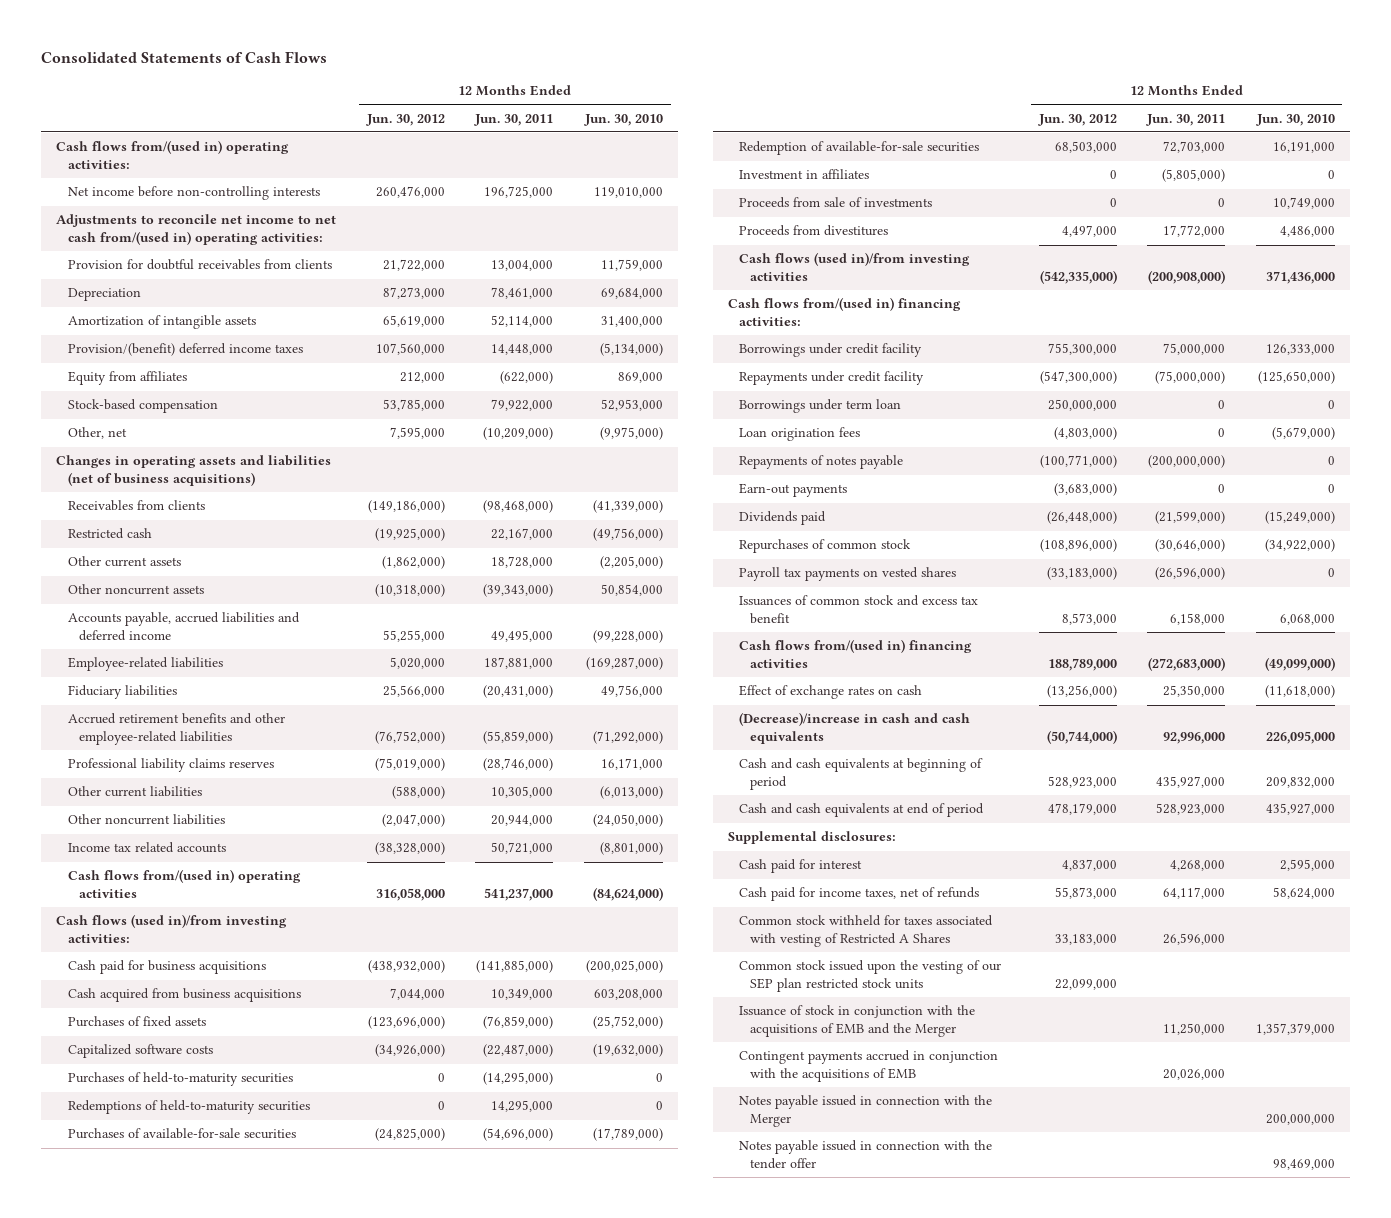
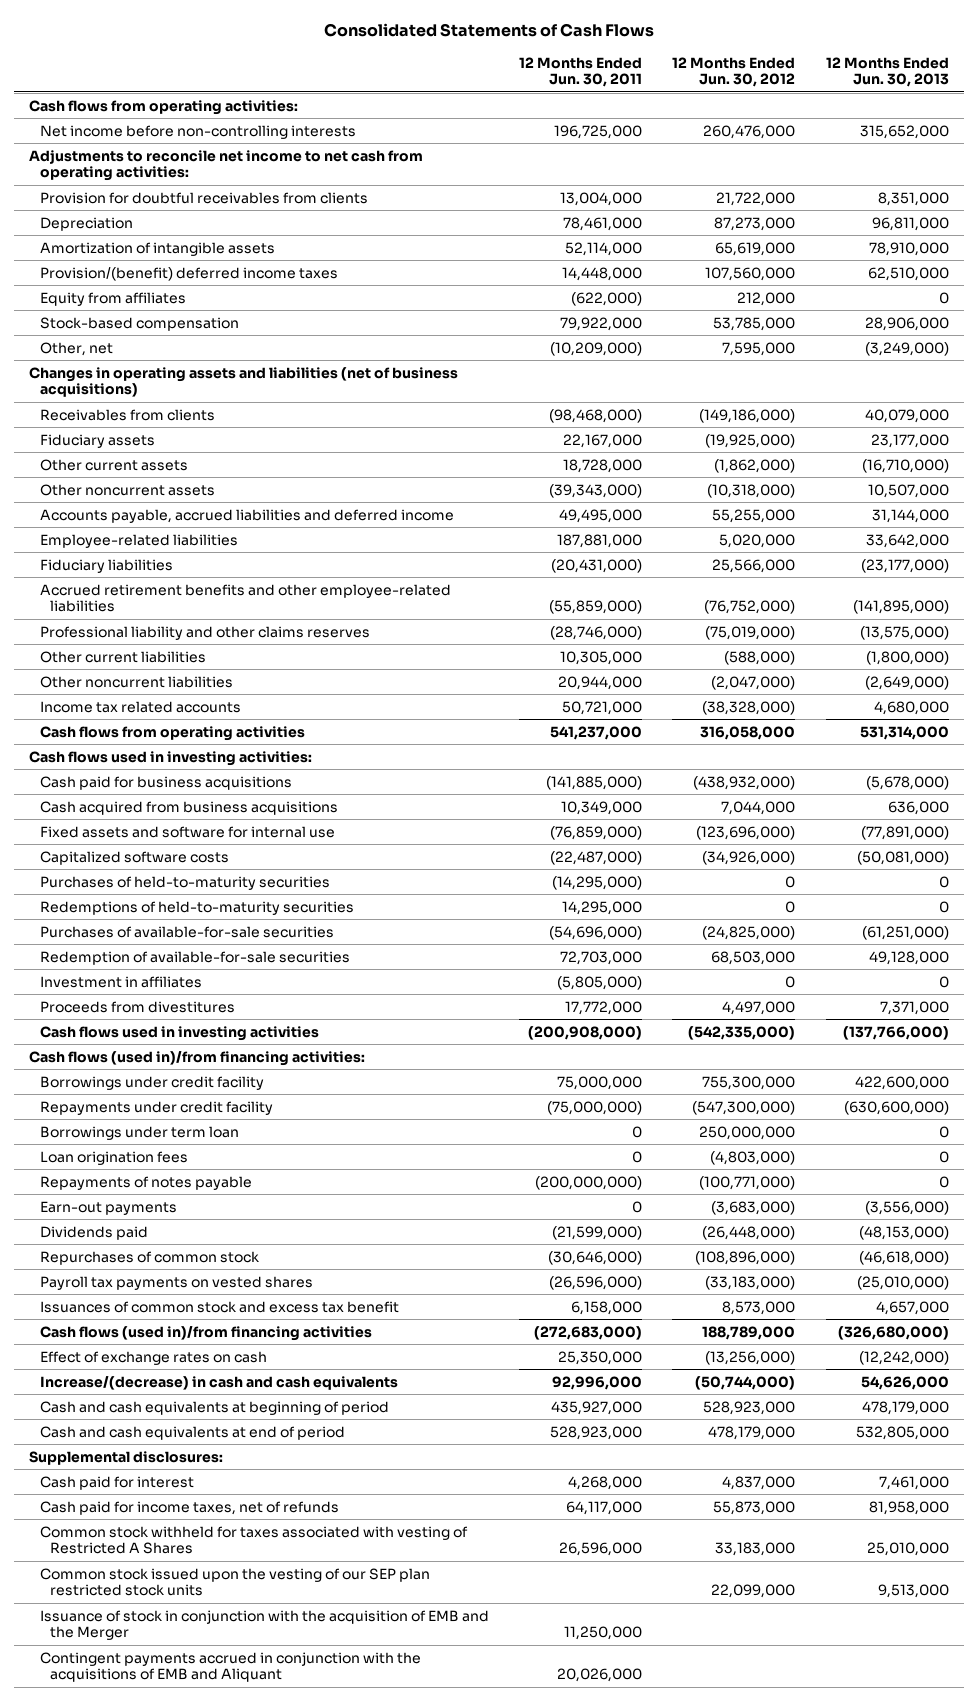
- | 12 Months Ended Jun. 30, 2012 | 12 Months Ended Jun. 30, 2011 | 12 Months Ended Jun. 30, 2010
+ | 12 Months Ended Jun. 30, 2011 | 12 Months Ended Jun. 30, 2012 | 12 Months Ended Jun. 30, 2013
- Cash flows from/(used in) operating activities:
+ Cash flows from operating activities:
- Adjustments to reconcile net income to net cash from/(used in) operating activities:
+ Adjustments to reconcile net income to net cash from operating activities:
- Restricted cash | (19,925,000) | 22,167,000 | (49,756,000)
+ Fiduciary assets | 22,167,000 | (19,925,000) | 23,177,000
- Professional liability claims reserves | (75,019,000) | (28,746,000) | 16,171,000
+ Professional liability and other claims reserves | (28,746,000) | (75,019,000) | (13,575,000)
- Cash flows from/(used in) operating activities | 316,058,000 | 541,237,000 | (84,624,000)
- Cash flows (used in)/from investing activities:
+ Cash flows from operating activities | 541,237,000 | 316,058,000 | 531,314,000
+ Cash flows used in investing activities:
- Purchases of fixed assets | (123,696,000) | (76,859,000) | (25,752,000)
+ Fixed assets and software for internal use | (76,859,000) | (123,696,000) | (77,891,000)
- Proceeds from sale of investments | 0 | 0 | 10,749,000
- Cash flows (used in)/from investing activities | (542,335,000) | (200,908,000) | 371,436,000
- Cash flows from/(used in) financing activities:
+ Cash flows used in investing activities | (200,908,000) | (542,335,000) | (137,766,000)
+ Cash flows (used in)/from financing activities:
- Cash flows from/(used in) financing activities | 188,789,000 | (272,683,000) | (49,099,000)
+ Cash flows (used in)/from financing activities | (272,683,000) | 188,789,000 | (326,680,000)
- (Decrease)/increase in cash and cash equivalents | (50,744,000) | 92,996,000 | 226,095,000
+ Increase/(decrease) in cash and cash equivalents | 92,996,000 | (50,744,000) | 54,626,000
- Issuance of stock in conjunction with the acquisitions of EMB and the Merger | | 11,250,000 | 1,357,379,000
- Contingent payments accrued in conjunction with the acquisitions of EMB | | 20,026,000 |
- Notes payable issued in connection with the Merger | | | 200,000,000
- Notes payable issued in connection with the tender offer | | | 98,469,000
+ Issuance of stock in conjunction with the acquisition of EMB and the Merger | 11,250,000 | |
+ Contingent payments accrued in conjunction with the acquisitions of EMB and Aliquant | 20,026,000 | |

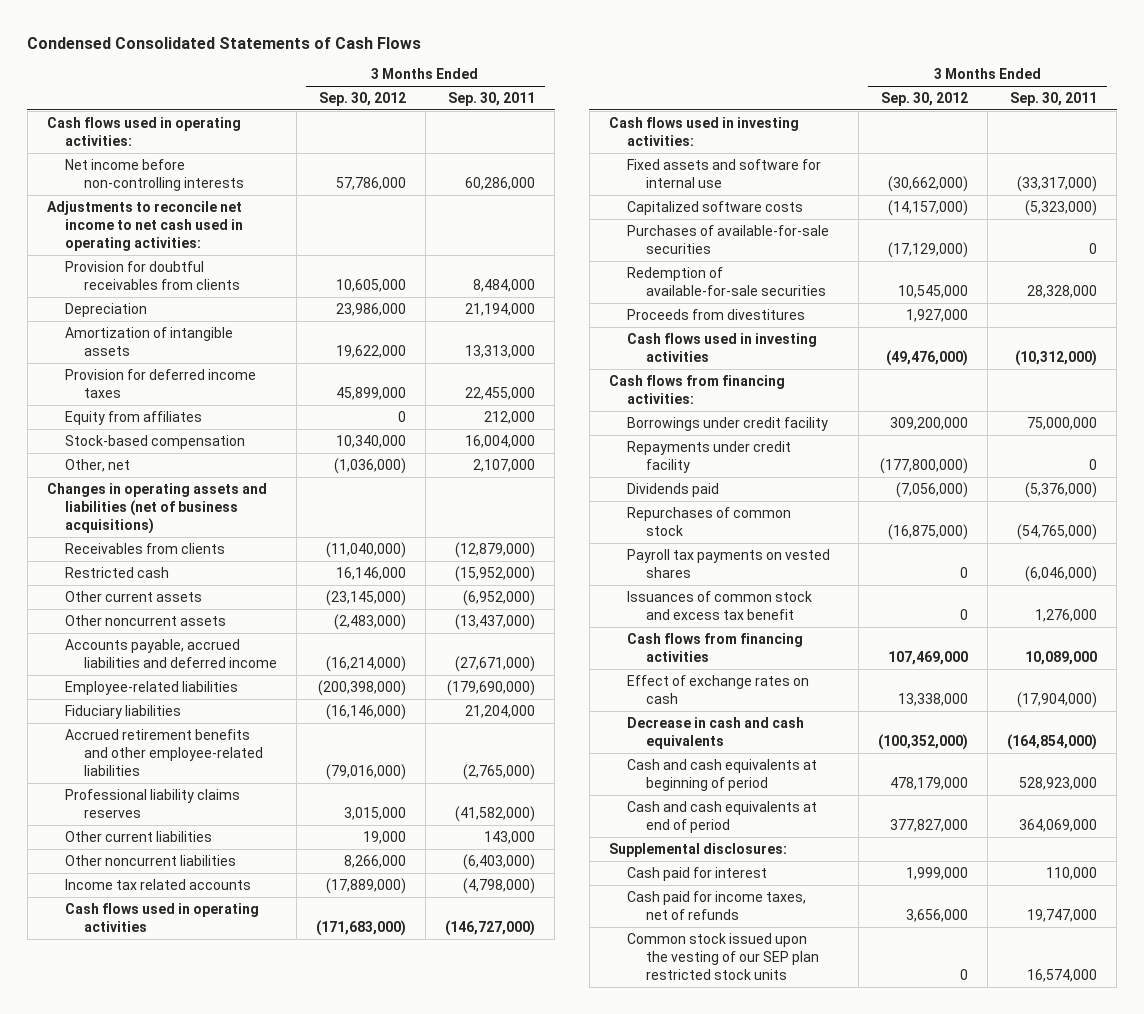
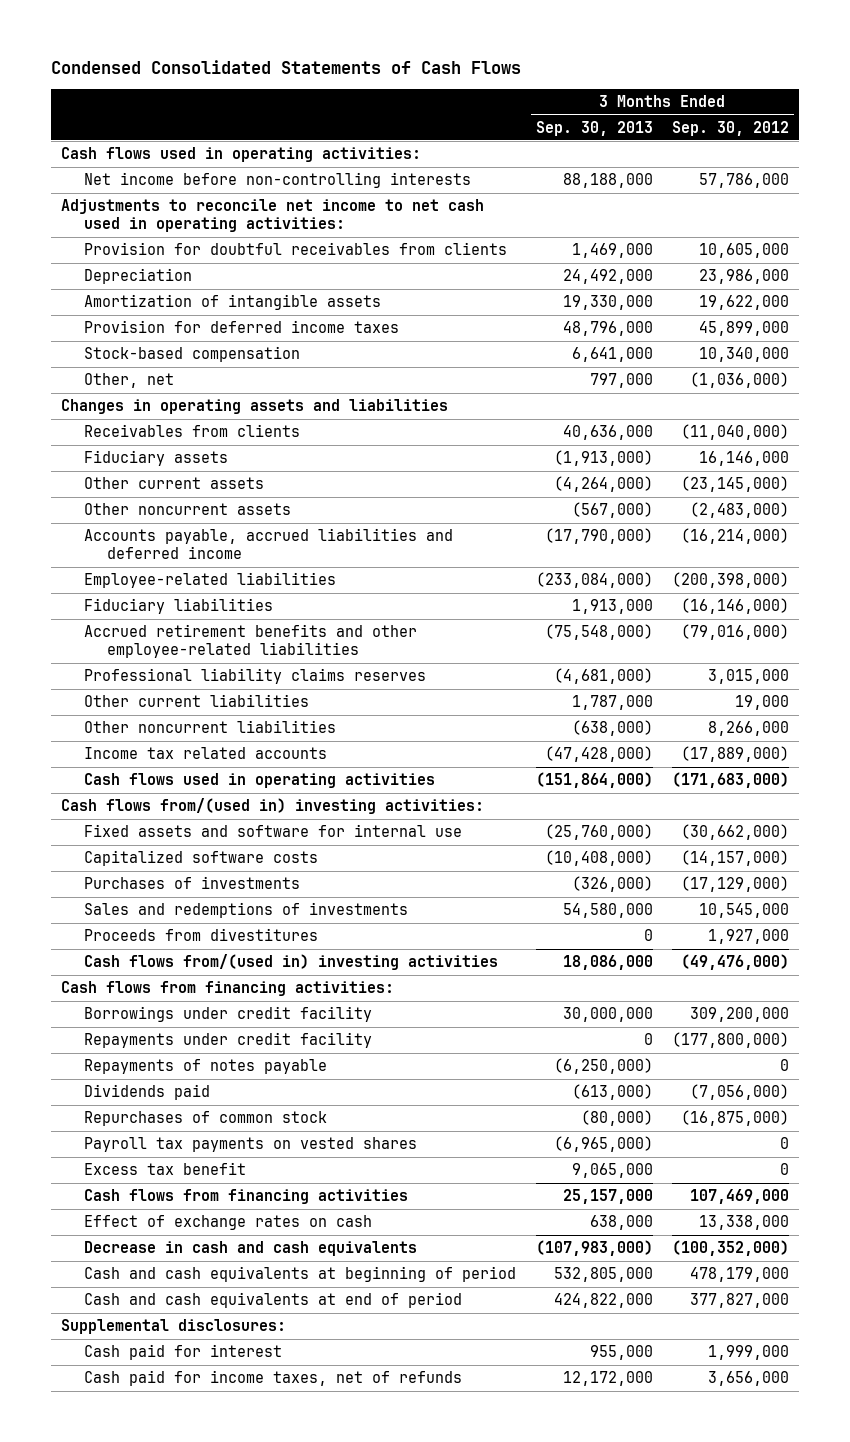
- | 3 Months Ended Sep. 30, 2012 | 3 Months Ended Sep. 30, 2011
+ | 3 Months Ended Sep. 30, 2013 | 3 Months Ended Sep. 30, 2012
- Equity from affiliates | 0 | 212,000
- Changes in operating assets and liabilities (net of business acquisitions)
+ Changes in operating assets and liabilities
- Restricted cash | 16,146,000 | (15,952,000)
+ Fiduciary assets | (1,913,000) | 16,146,000
- Cash flows used in investing activities:
+ Cash flows from/(used in) investing activities:
- Purchases of available-for-sale securities | (17,129,000) | 0
- Redemption of available-for-sale securities | 10,545,000 | 28,328,000
+ Purchases of investments | (326,000) | (17,129,000)
+ Sales and redemptions of investments | 54,580,000 | 10,545,000
- Cash flows used in investing activities | (49,476,000) | (10,312,000)
+ Cash flows from/(used in) investing activities | 18,086,000 | (49,476,000)
+ Repayments of notes payable | (6,250,000) | 0
- Issuances of common stock and excess tax benefit | 0 | 1,276,000
+ Excess tax benefit | 9,065,000 | 0
- Common stock issued upon the vesting of our SEP plan restricted stock units | 0 | 16,574,000

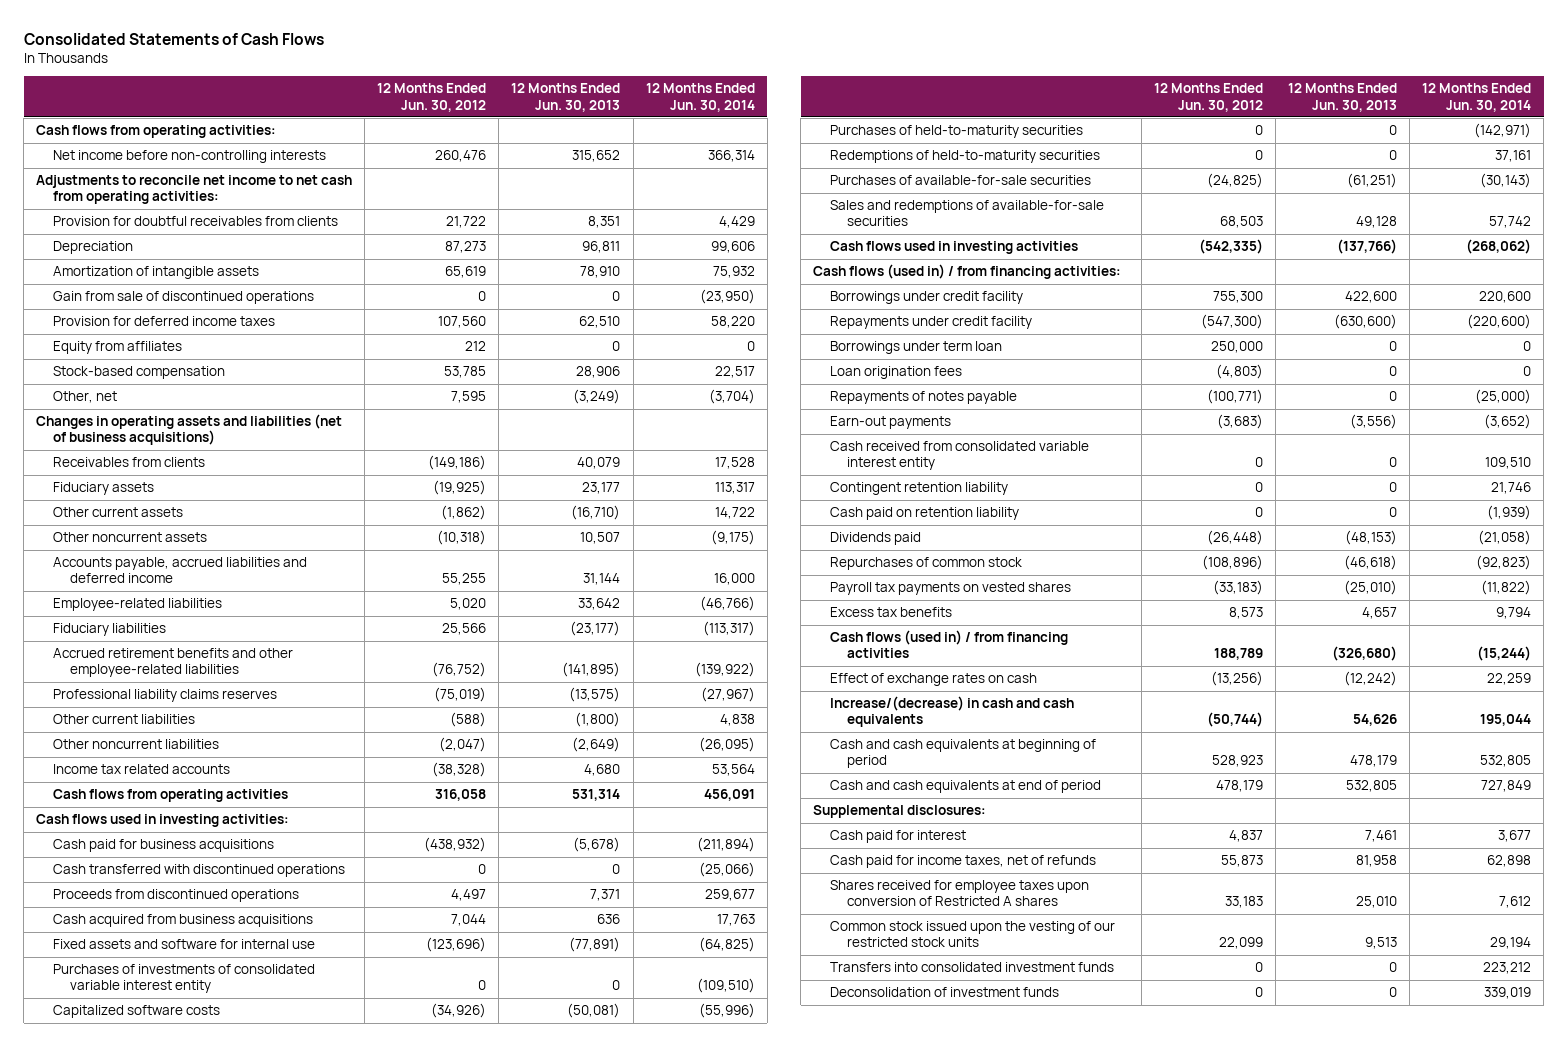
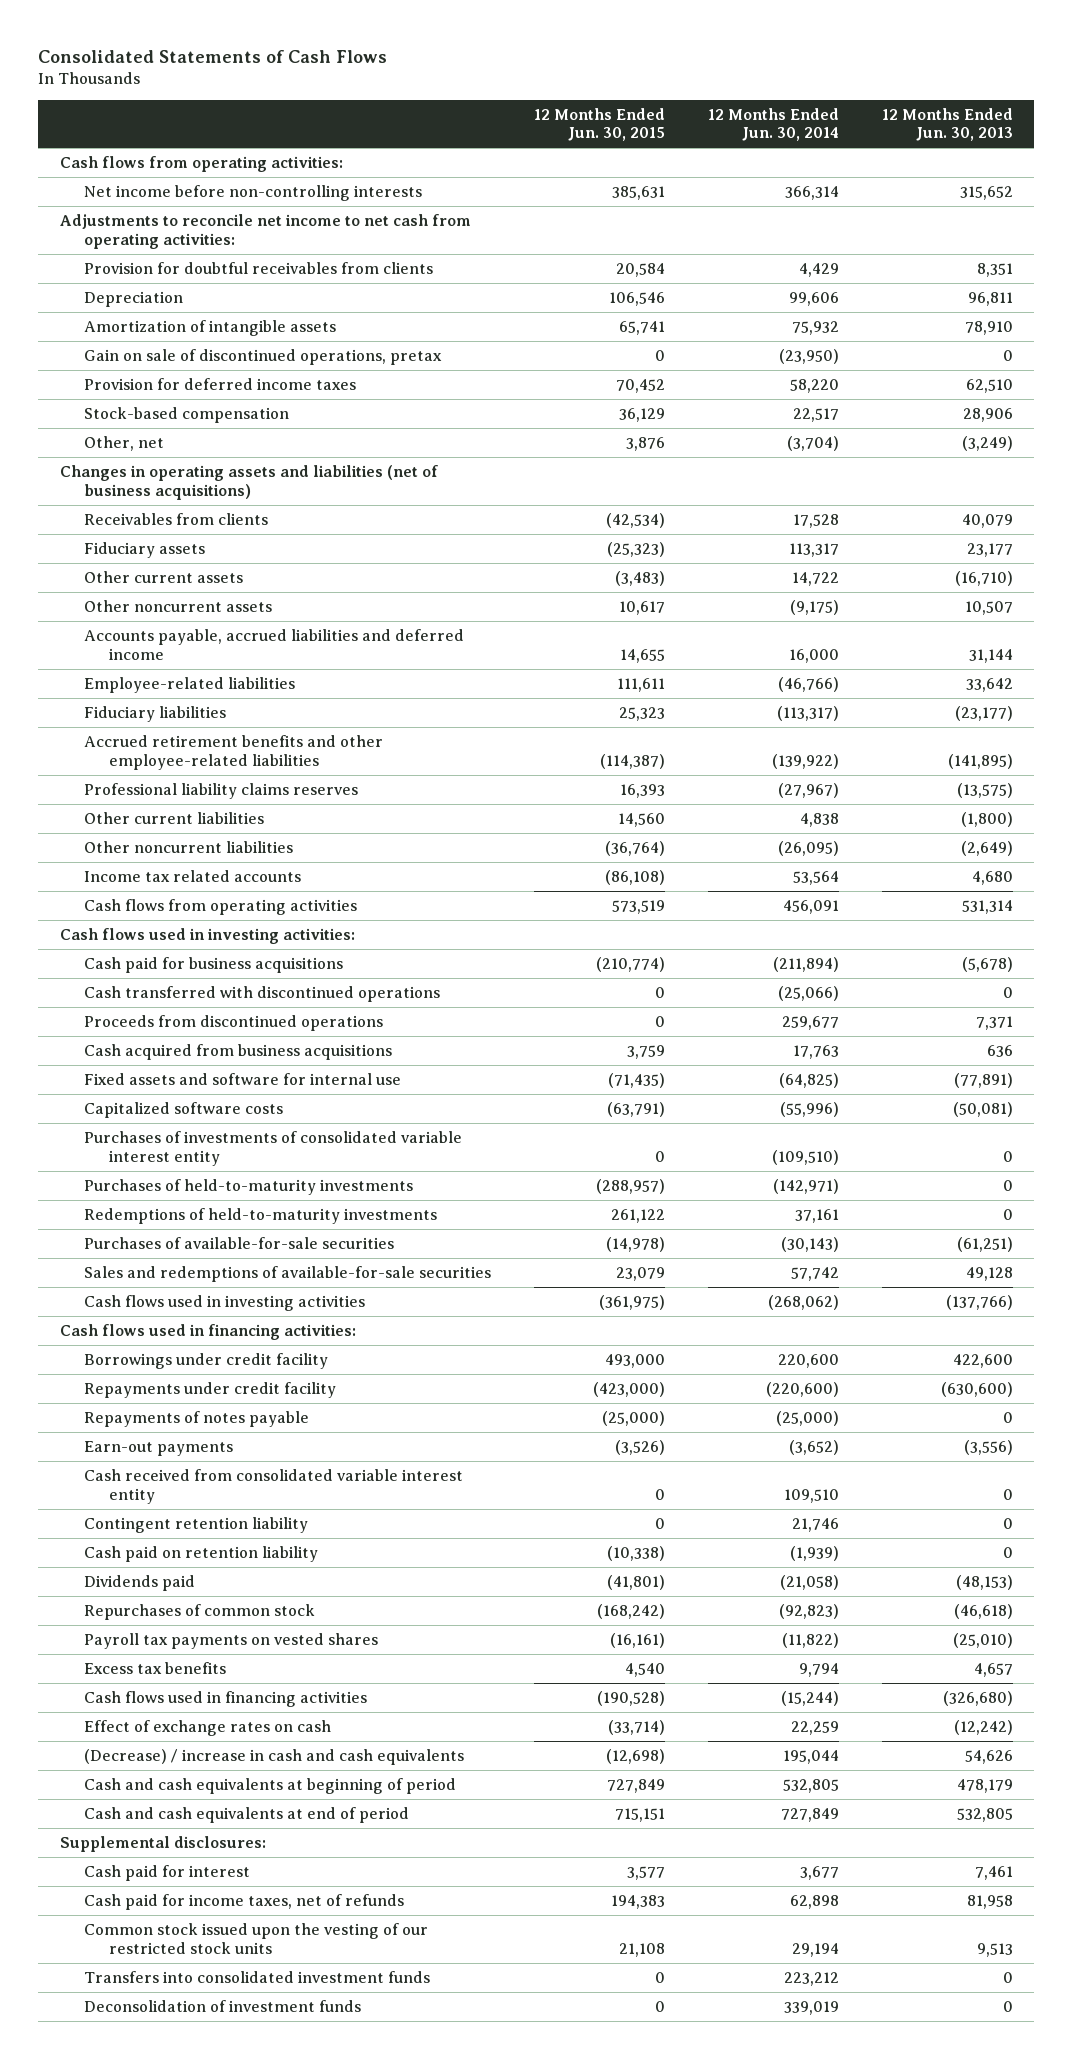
- | 12 Months Ended Jun. 30, 2012 | 12 Months Ended Jun. 30, 2013 | 12 Months Ended Jun. 30, 2014
+ | 12 Months Ended Jun. 30, 2015 | 12 Months Ended Jun. 30, 2014 | 12 Months Ended Jun. 30, 2013
- Gain from sale of discontinued operations | 0 | 0 | (23,950)
+ Gain on sale of discontinued operations, pretax | 0 | (23,950) | 0
- Equity from affiliates | 212 | 0 | 0
- Purchases of held-to-maturity securities | 0 | 0 | (142,971)
- Redemptions of held-to-maturity securities | 0 | 0 | 37,161
moved down: Purchases of investments of consolidated variable interest entity | 0 | (109,510) | 0
+ Purchases of held-to-maturity investments | (288,957) | (142,971) | 0
+ Redemptions of held-to-maturity investments | 261,122 | 37,161 | 0
- Cash flows (used in) / from financing activities:
+ Cash flows used in financing activities:
- Borrowings under term loan | 250,000 | 0 | 0
- Loan origination fees | (4,803) | 0 | 0
- Cash flows (used in) / from financing activities | 188,789 | (326,680) | (15,244)
+ Cash flows used in financing activities | (190,528) | (15,244) | (326,680)
- Increase/(decrease) in cash and cash equivalents | (50,744) | 54,626 | 195,044
+ (Decrease) / increase in cash and cash equivalents | (12,698) | 195,044 | 54,626
- Shares received for employee taxes upon conversion of Restricted A shares | 33,183 | 25,010 | 7,612

